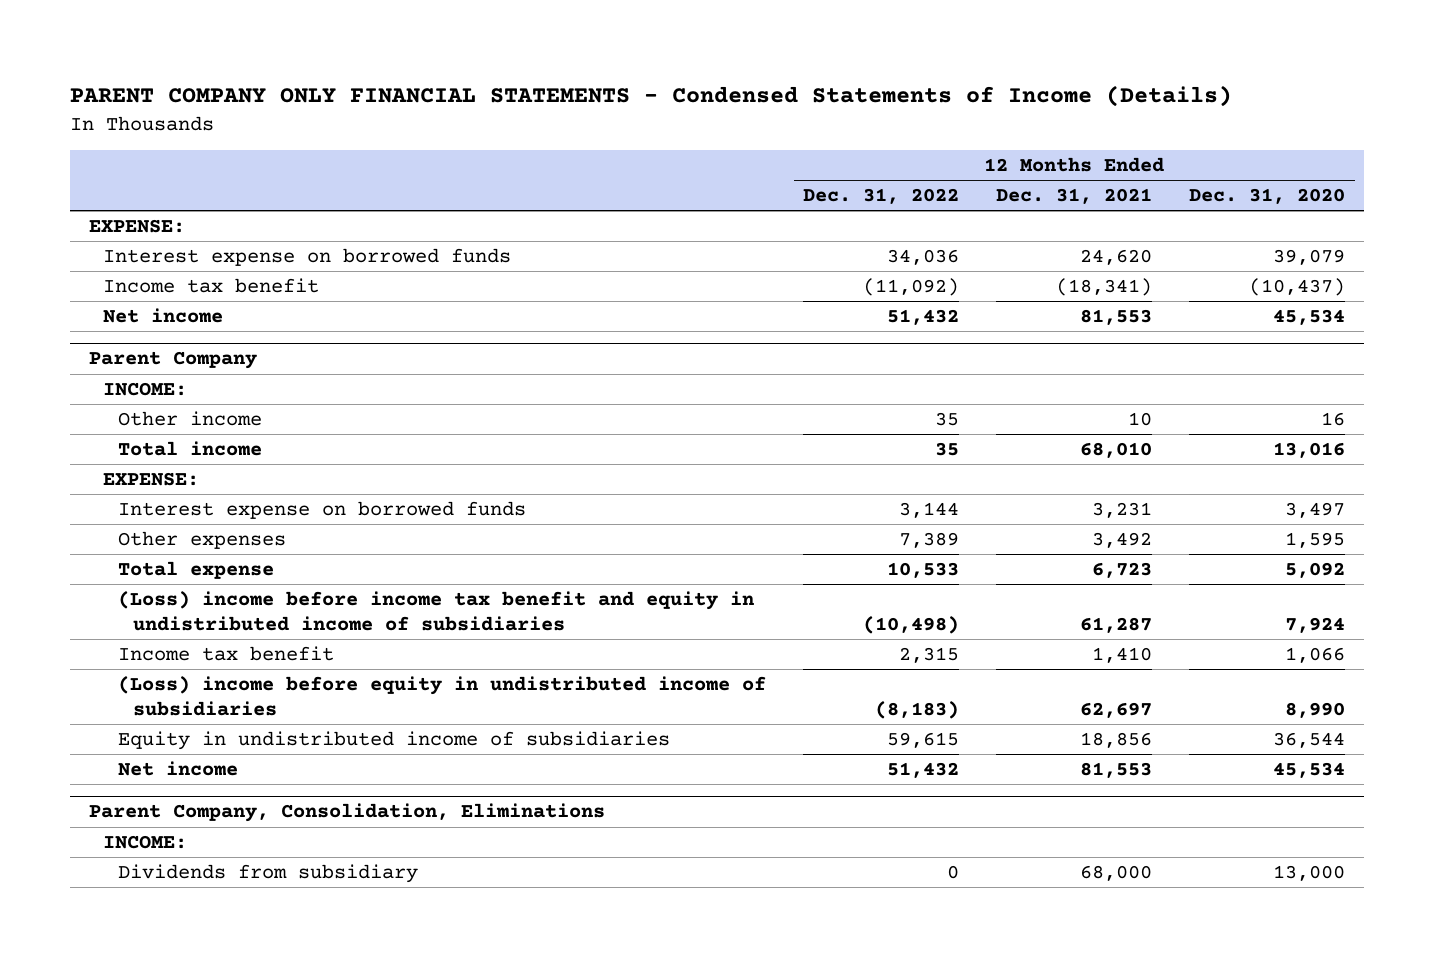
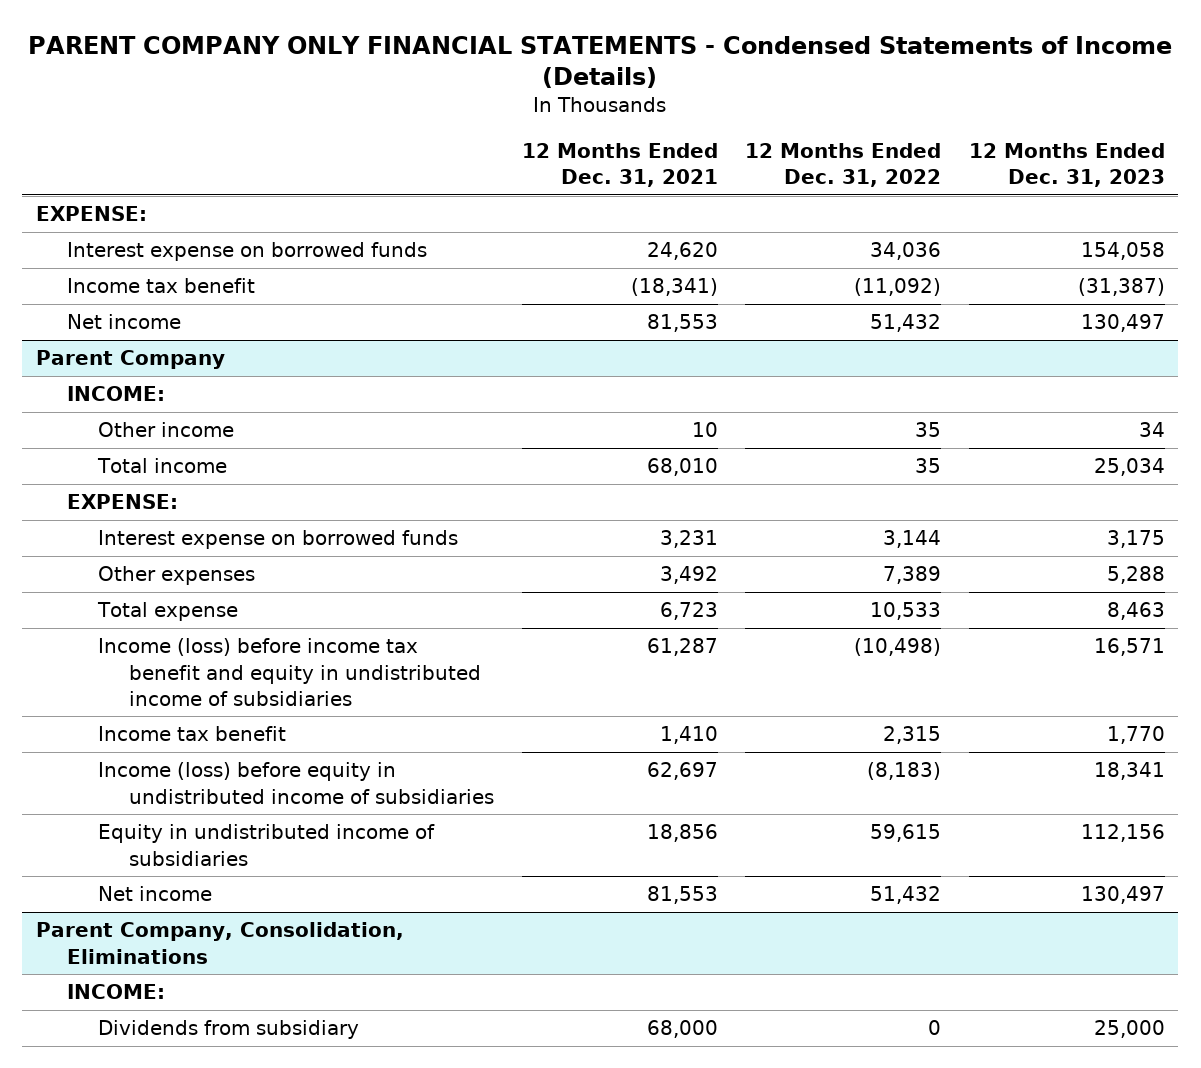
- | 12 Months Ended Dec. 31, 2022 | 12 Months Ended Dec. 31, 2021 | 12 Months Ended Dec. 31, 2020
+ | 12 Months Ended Dec. 31, 2021 | 12 Months Ended Dec. 31, 2022 | 12 Months Ended Dec. 31, 2023
@ Parent Company
- (Loss) income before income tax benefit and equity in undistributed income of subsidiaries | (10,498) | 61,287 | 7,924
+ Income (loss) before income tax benefit and equity in undistributed income of subsidiaries | 61,287 | (10,498) | 16,571
- (Loss) income before equity in undistributed income of subsidiaries | (8,183) | 62,697 | 8,990
+ Income (loss) before equity in undistributed income of subsidiaries | 62,697 | (8,183) | 18,341

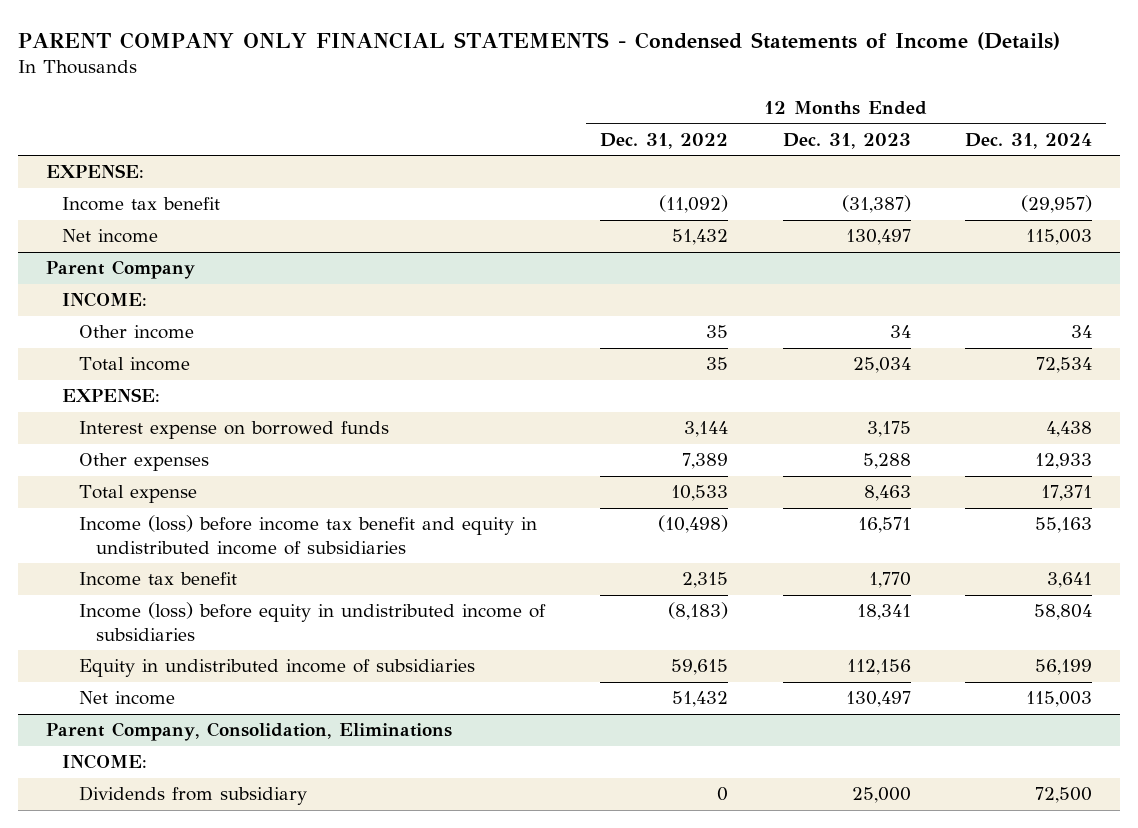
- | 12 Months Ended Dec. 31, 2021 | 12 Months Ended Dec. 31, 2022 | 12 Months Ended Dec. 31, 2023
+ | 12 Months Ended Dec. 31, 2022 | 12 Months Ended Dec. 31, 2023 | 12 Months Ended Dec. 31, 2024
- Interest expense on borrowed funds | 24,620 | 34,036 | 154,058

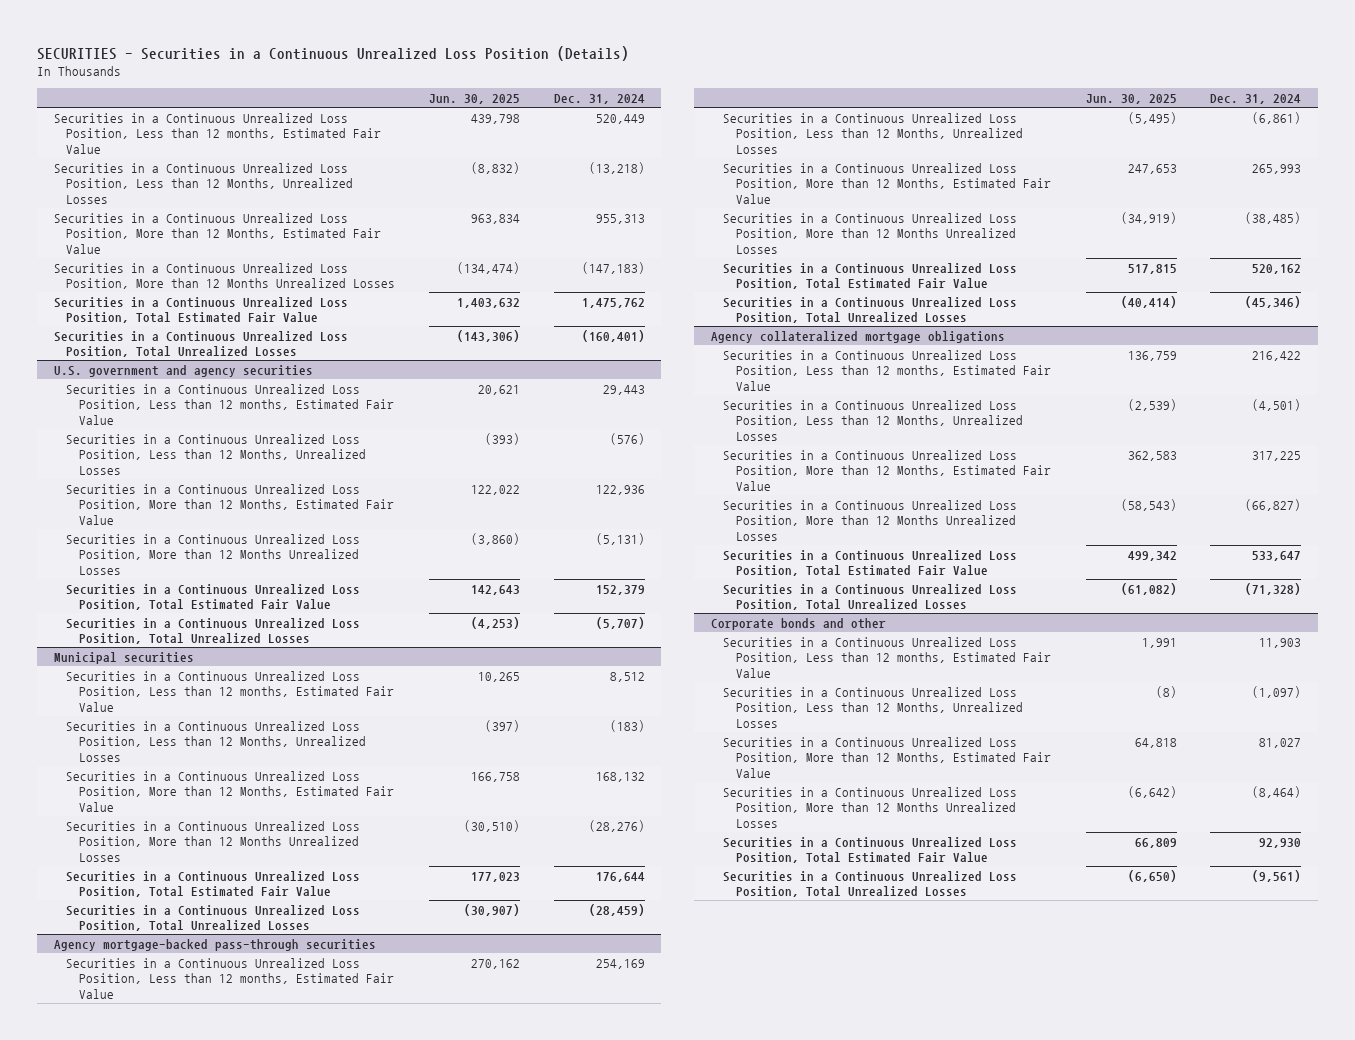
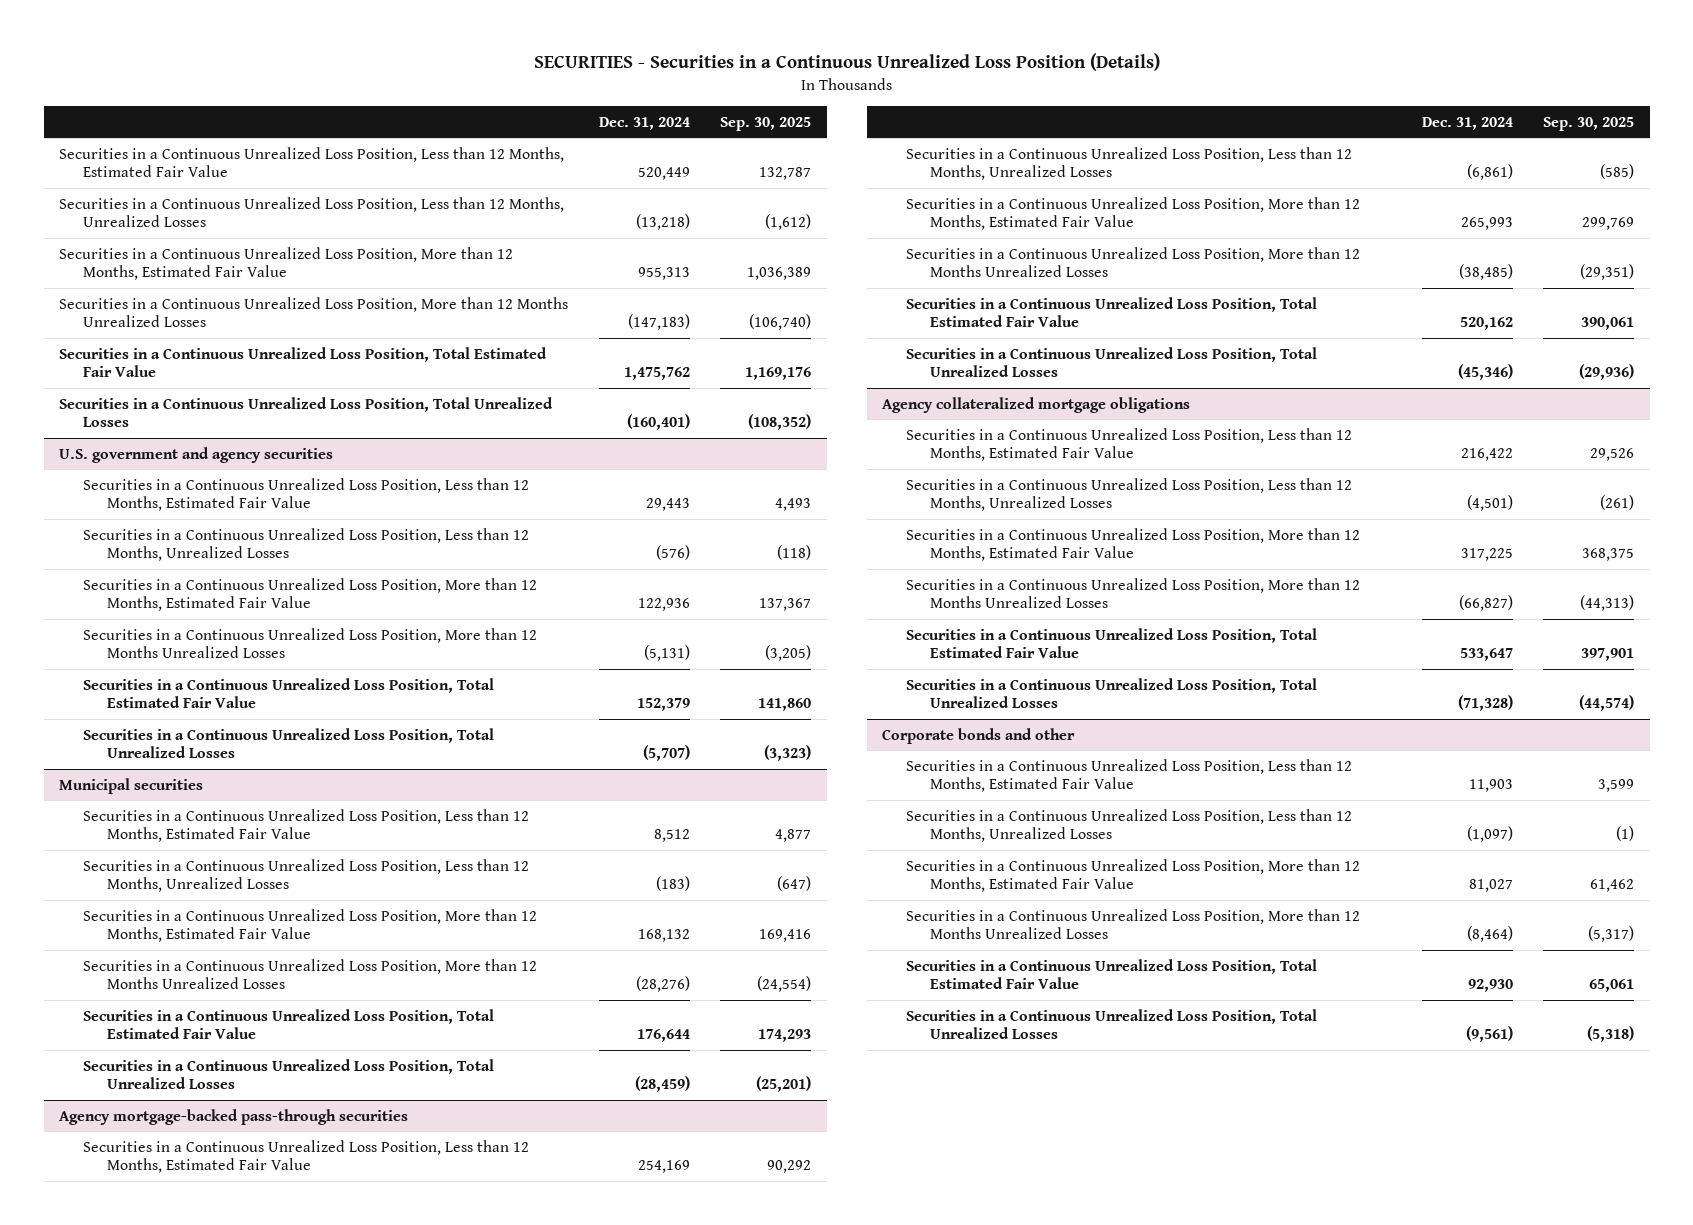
- | Jun. 30, 2025 | Dec. 31, 2024
+ | Dec. 31, 2024 | Sep. 30, 2025
- Securities in a Continuous Unrealized Loss Position, Less than 12 months, Estimated Fair Value | 439,798 | 520,449
+ Securities in a Continuous Unrealized Loss Position, Less than 12 Months, Estimated Fair Value | 520,449 | 132,787
@ U.S. government and agency securities
- Securities in a Continuous Unrealized Loss Position, Less than 12 months, Estimated Fair Value | 20,621 | 29,443
+ Securities in a Continuous Unrealized Loss Position, Less than 12 Months, Estimated Fair Value | 29,443 | 4,493
@ Municipal securities
- Securities in a Continuous Unrealized Loss Position, Less than 12 months, Estimated Fair Value | 10,265 | 8,512
+ Securities in a Continuous Unrealized Loss Position, Less than 12 Months, Estimated Fair Value | 8,512 | 4,877
@ Agency mortgage-backed pass-through securities
- Securities in a Continuous Unrealized Loss Position, Less than 12 months, Estimated Fair Value | 270,162 | 254,169
+ Securities in a Continuous Unrealized Loss Position, Less than 12 Months, Estimated Fair Value | 254,169 | 90,292
@ Agency collateralized mortgage obligations
- Securities in a Continuous Unrealized Loss Position, Less than 12 months, Estimated Fair Value | 136,759 | 216,422
+ Securities in a Continuous Unrealized Loss Position, Less than 12 Months, Estimated Fair Value | 216,422 | 29,526
@ Corporate bonds and other
- Securities in a Continuous Unrealized Loss Position, Less than 12 months, Estimated Fair Value | 1,991 | 11,903
+ Securities in a Continuous Unrealized Loss Position, Less than 12 Months, Estimated Fair Value | 11,903 | 3,599

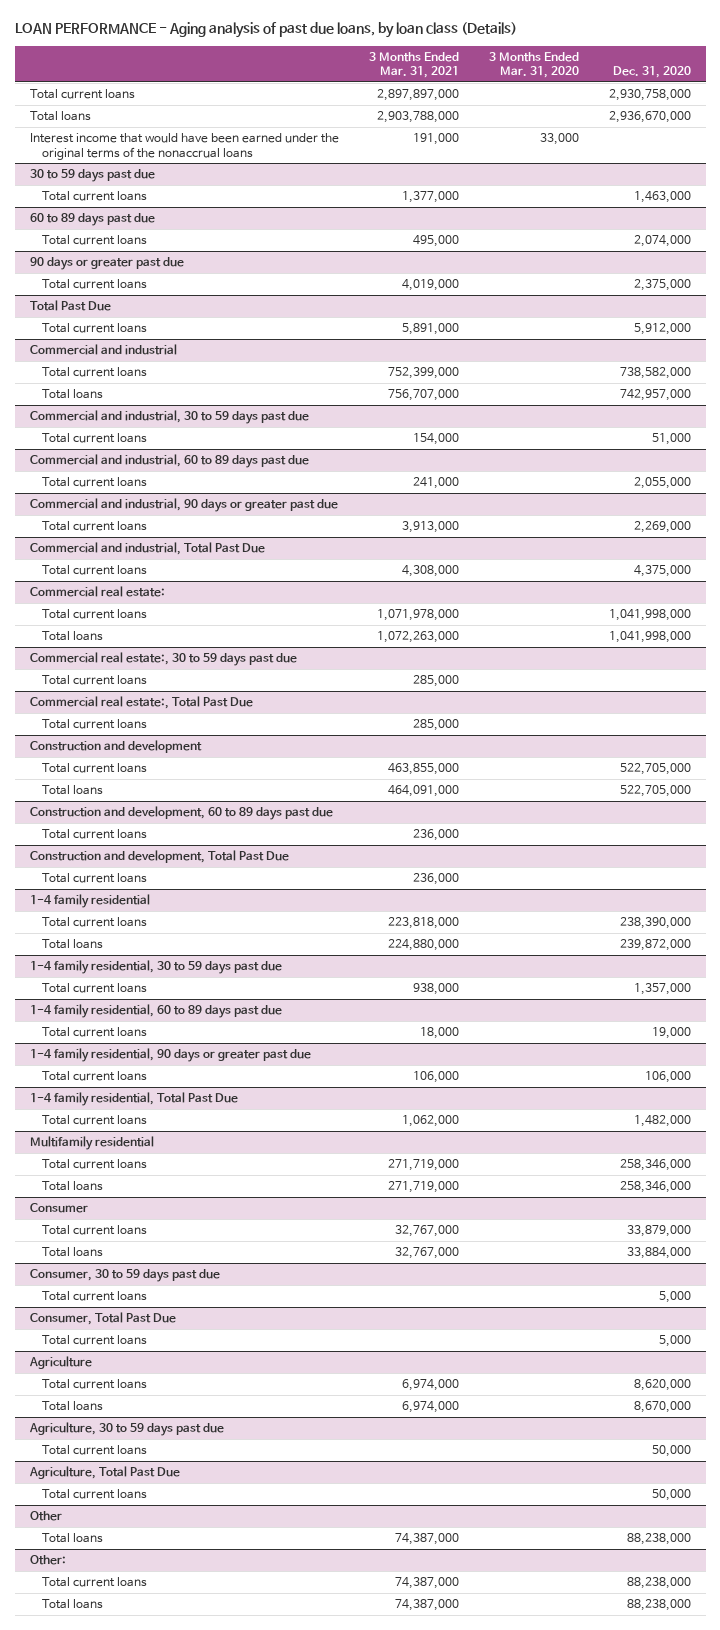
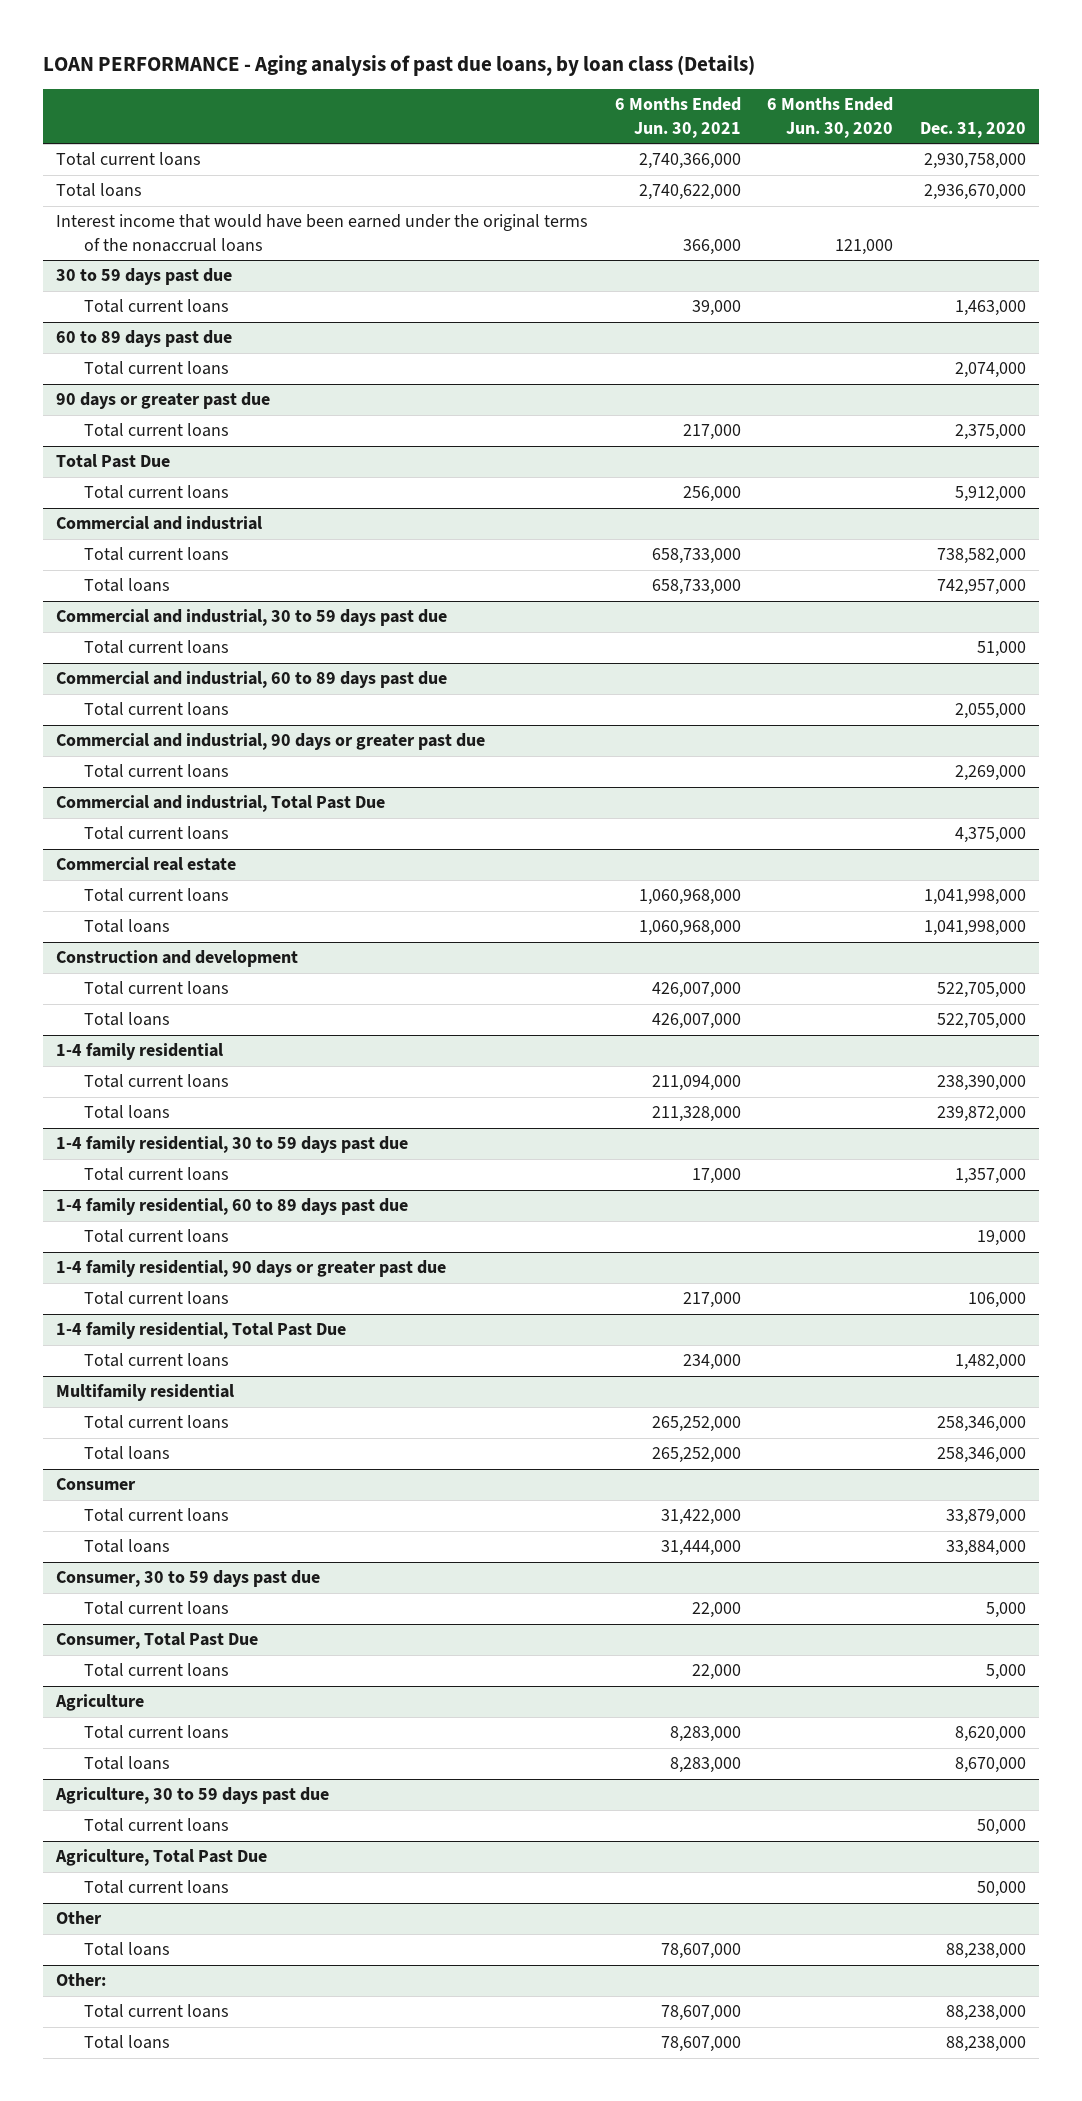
- | 3 Months Ended Mar. 31, 2021 | 3 Months Ended Mar. 31, 2020 | Dec. 31, 2020
+ | 6 Months Ended Jun. 30, 2021 | 6 Months Ended Jun. 30, 2020 | Dec. 31, 2020
- Commercial real estate:
+ Commercial real estate
- Commercial real estate:, 30 to 59 days past due
- Total current loans | 285,000 | |
- Commercial real estate:, Total Past Due
- Total current loans | 285,000 | |
- Construction and development, 60 to 89 days past due
- Total current loans | 236,000 | |
- Construction and development, Total Past Due
- Total current loans | 236,000 | |

